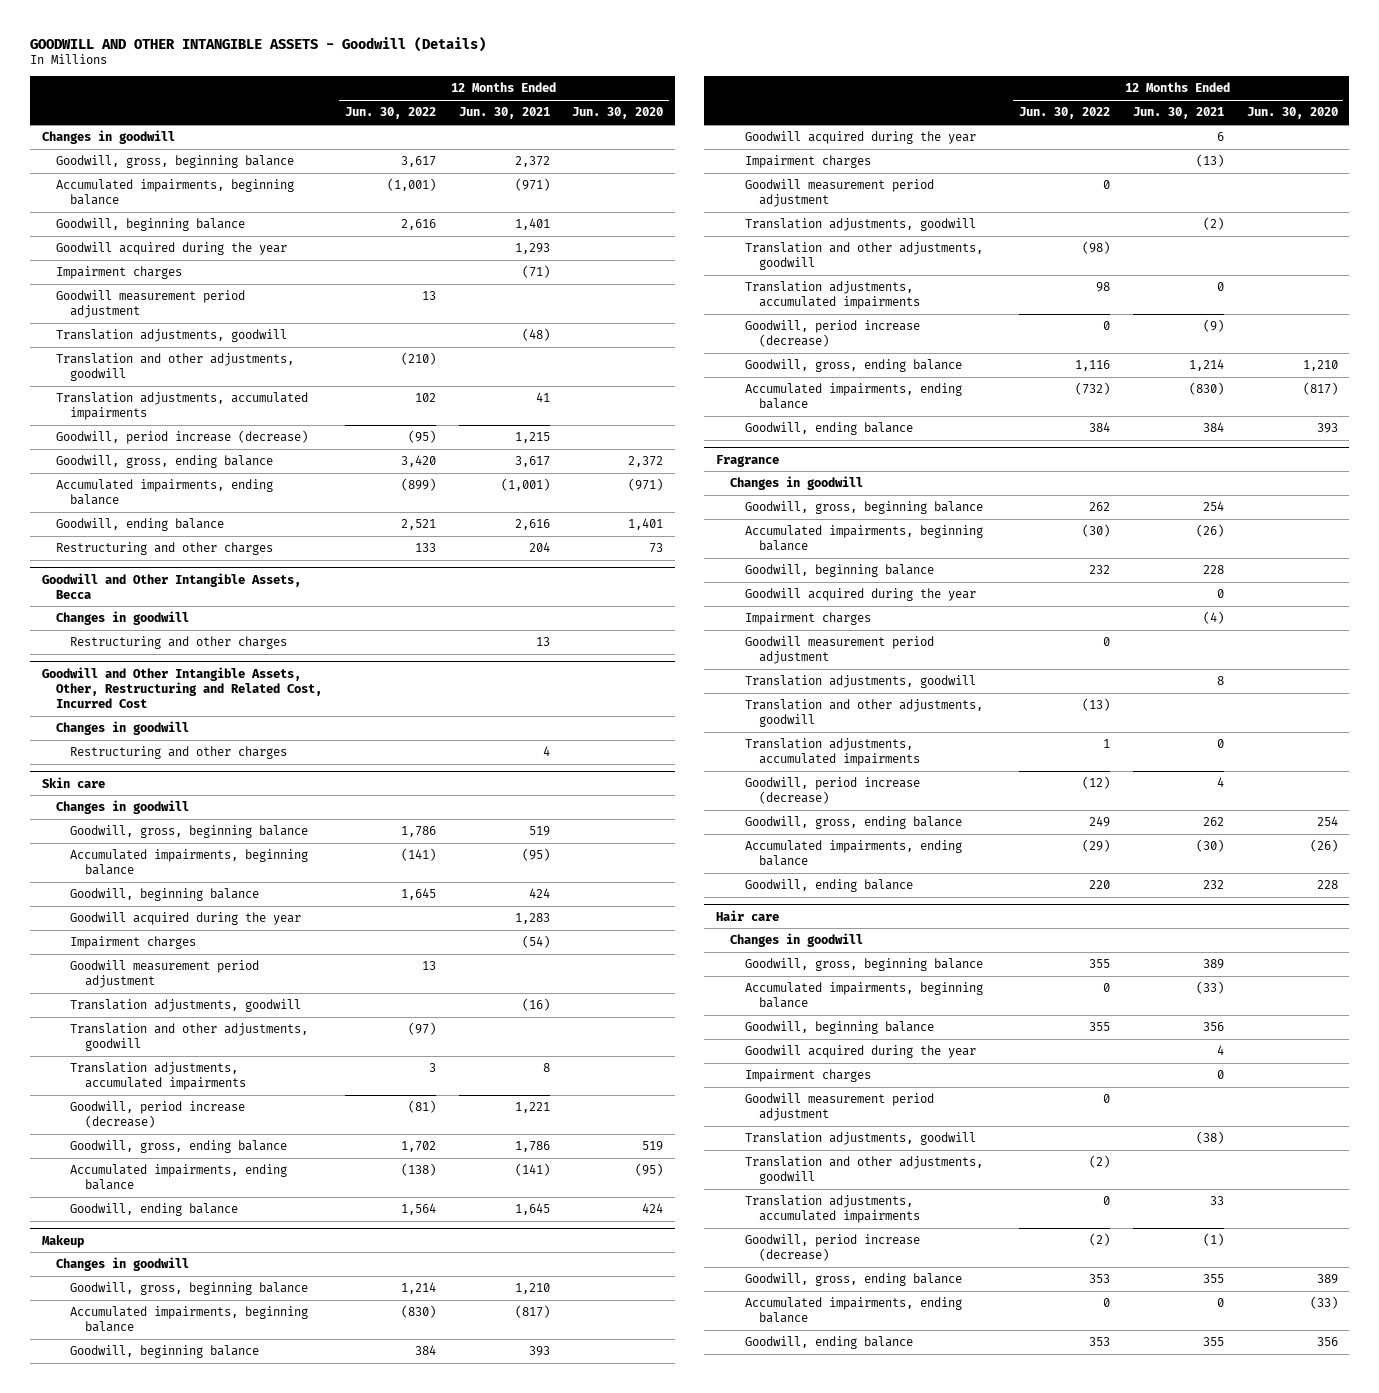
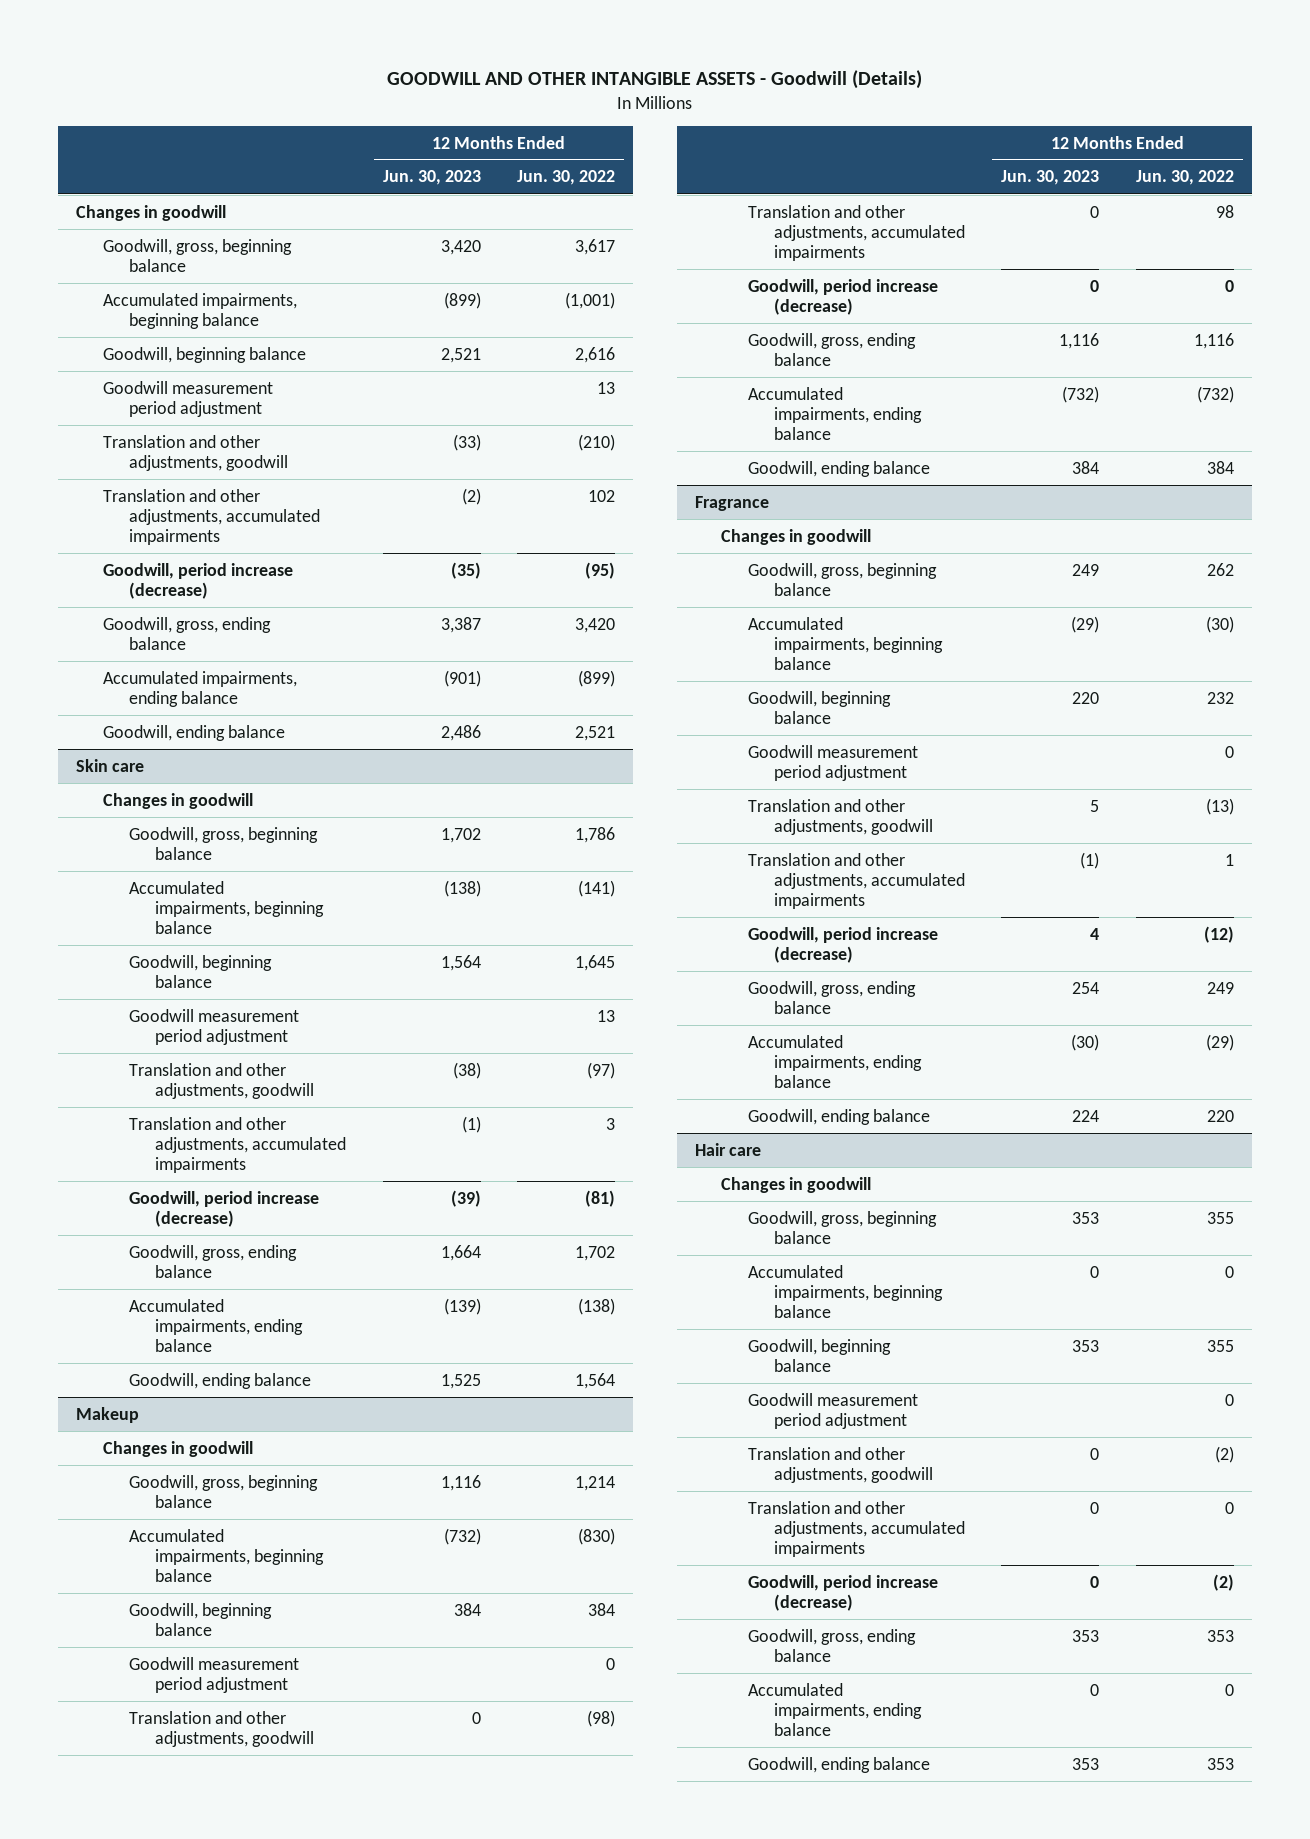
- | 12 Months Ended Jun. 30, 2022 | 12 Months Ended Jun. 30, 2021 | 12 Months Ended Jun. 30, 2020
+ | 12 Months Ended Jun. 30, 2023 | 12 Months Ended Jun. 30, 2022
- Goodwill acquired during the year | | 1,293 |
- Impairment charges | | (71) |
- Translation adjustments, goodwill | | (48) |
- Translation adjustments, accumulated impairments | 102 | 41 |
+ Translation and other adjustments, accumulated impairments | (2) | 102
- Restructuring and other charges | 133 | 204 | 73
- Goodwill and Other Intangible Assets, Becca
- Changes in goodwill
- Restructuring and other charges | | 13 |
- Goodwill and Other Intangible Assets, Other, Restructuring and Related Cost, Incurred Cost
- Changes in goodwill
- Restructuring and other charges | | 4 |
@ Skin care
- Goodwill acquired during the year | | 1,283 |
- Impairment charges | | (54) |
- Translation adjustments, goodwill | | (16) |
- Translation adjustments, accumulated impairments | 3 | 8 |
+ Translation and other adjustments, accumulated impairments | (1) | 3
@ Makeup
- Goodwill acquired during the year | | 6 |
- Impairment charges | | (13) |
- Translation adjustments, goodwill | | (2) |
- Translation adjustments, accumulated impairments | 98 | 0 |
+ Translation and other adjustments, accumulated impairments | 0 | 98
@ Fragrance
- Goodwill acquired during the year | | 0 |
- Impairment charges | | (4) |
- Translation adjustments, goodwill | | 8 |
- Translation adjustments, accumulated impairments | 1 | 0 |
+ Translation and other adjustments, accumulated impairments | (1) | 1
@ Hair care
- Goodwill acquired during the year | | 4 |
- Impairment charges | | 0 |
- Translation adjustments, goodwill | | (38) |
- Translation adjustments, accumulated impairments | 0 | 33 |
+ Translation and other adjustments, accumulated impairments | 0 | 0

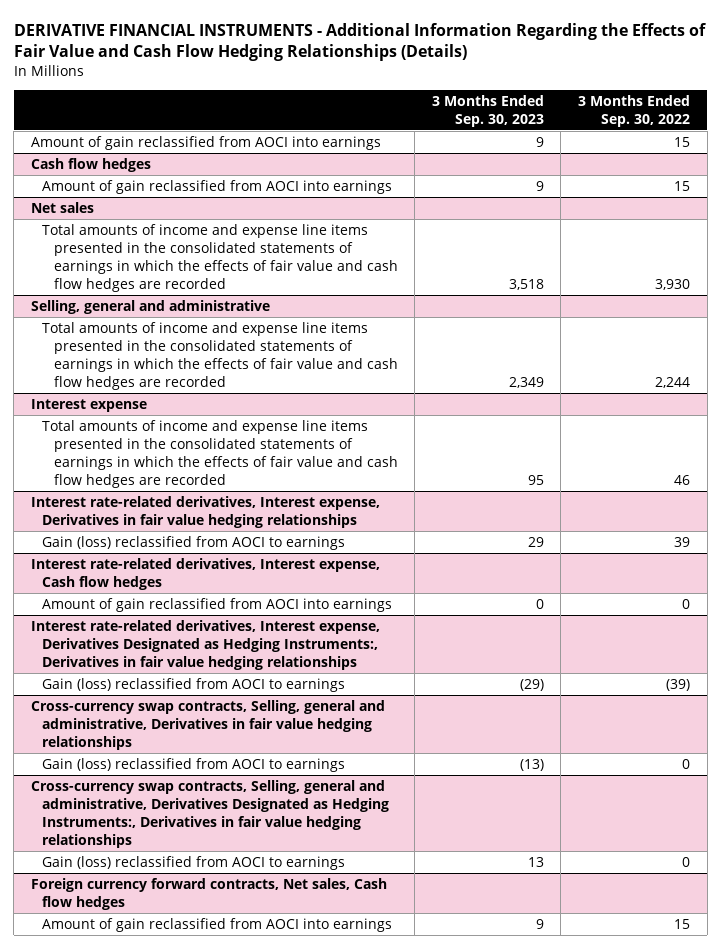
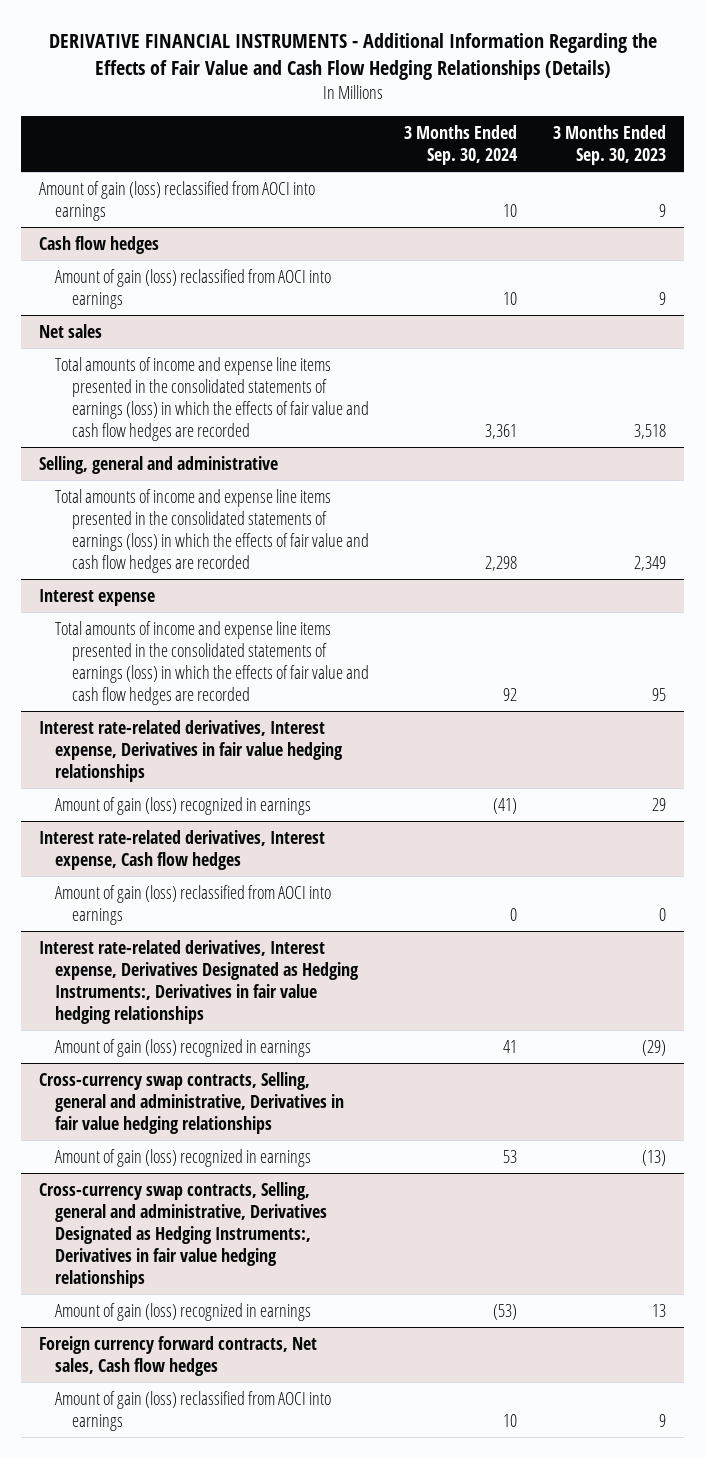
- | 3 Months Ended Sep. 30, 2023 | 3 Months Ended Sep. 30, 2022
+ | 3 Months Ended Sep. 30, 2024 | 3 Months Ended Sep. 30, 2023
- Amount of gain reclassified from AOCI into earnings | 9 | 15
+ Amount of gain (loss) reclassified from AOCI into earnings | 10 | 9
@ Cash flow hedges
- Amount of gain reclassified from AOCI into earnings | 9 | 15
+ Amount of gain (loss) reclassified from AOCI into earnings | 10 | 9
@ Net sales
- Total amounts of income and expense line items presented in the consolidated statements of earnings in which the effects of fair value and cash flow hedges are recorded | 3,518 | 3,930
+ Total amounts of income and expense line items presented in the consolidated statements of earnings (loss) in which the effects of fair value and cash flow hedges are recorded | 3,361 | 3,518
@ Selling, general and administrative
- Total amounts of income and expense line items presented in the consolidated statements of earnings in which the effects of fair value and cash flow hedges are recorded | 2,349 | 2,244
+ Total amounts of income and expense line items presented in the consolidated statements of earnings (loss) in which the effects of fair value and cash flow hedges are recorded | 2,298 | 2,349
@ Interest expense
- Total amounts of income and expense line items presented in the consolidated statements of earnings in which the effects of fair value and cash flow hedges are recorded | 95 | 46
+ Total amounts of income and expense line items presented in the consolidated statements of earnings (loss) in which the effects of fair value and cash flow hedges are recorded | 92 | 95
@ Interest rate-related derivatives, Interest expense, Derivatives in fair value hedging relationships
- Gain (loss) reclassified from AOCI to earnings | 29 | 39
+ Amount of gain (loss) recognized in earnings | (41) | 29
@ Interest rate-related derivatives, Interest expense, Cash flow hedges
- Amount of gain reclassified from AOCI into earnings | 0 | 0
+ Amount of gain (loss) reclassified from AOCI into earnings | 0 | 0
@ Interest rate-related derivatives, Interest expense, Derivatives Designated as Hedging Instruments:, Derivatives in fair value hedging relationships
- Gain (loss) reclassified from AOCI to earnings | (29) | (39)
+ Amount of gain (loss) recognized in earnings | 41 | (29)
@ Cross-currency swap contracts, Selling, general and administrative, Derivatives in fair value hedging relationships
- Gain (loss) reclassified from AOCI to earnings | (13) | 0
+ Amount of gain (loss) recognized in earnings | 53 | (13)
@ Cross-currency swap contracts, Selling, general and administrative, Derivatives Designated as Hedging Instruments:, Derivatives in fair value hedging relationships
- Gain (loss) reclassified from AOCI to earnings | 13 | 0
+ Amount of gain (loss) recognized in earnings | (53) | 13
@ Foreign currency forward contracts, Net sales, Cash flow hedges
- Amount of gain reclassified from AOCI into earnings | 9 | 15
+ Amount of gain (loss) reclassified from AOCI into earnings | 10 | 9

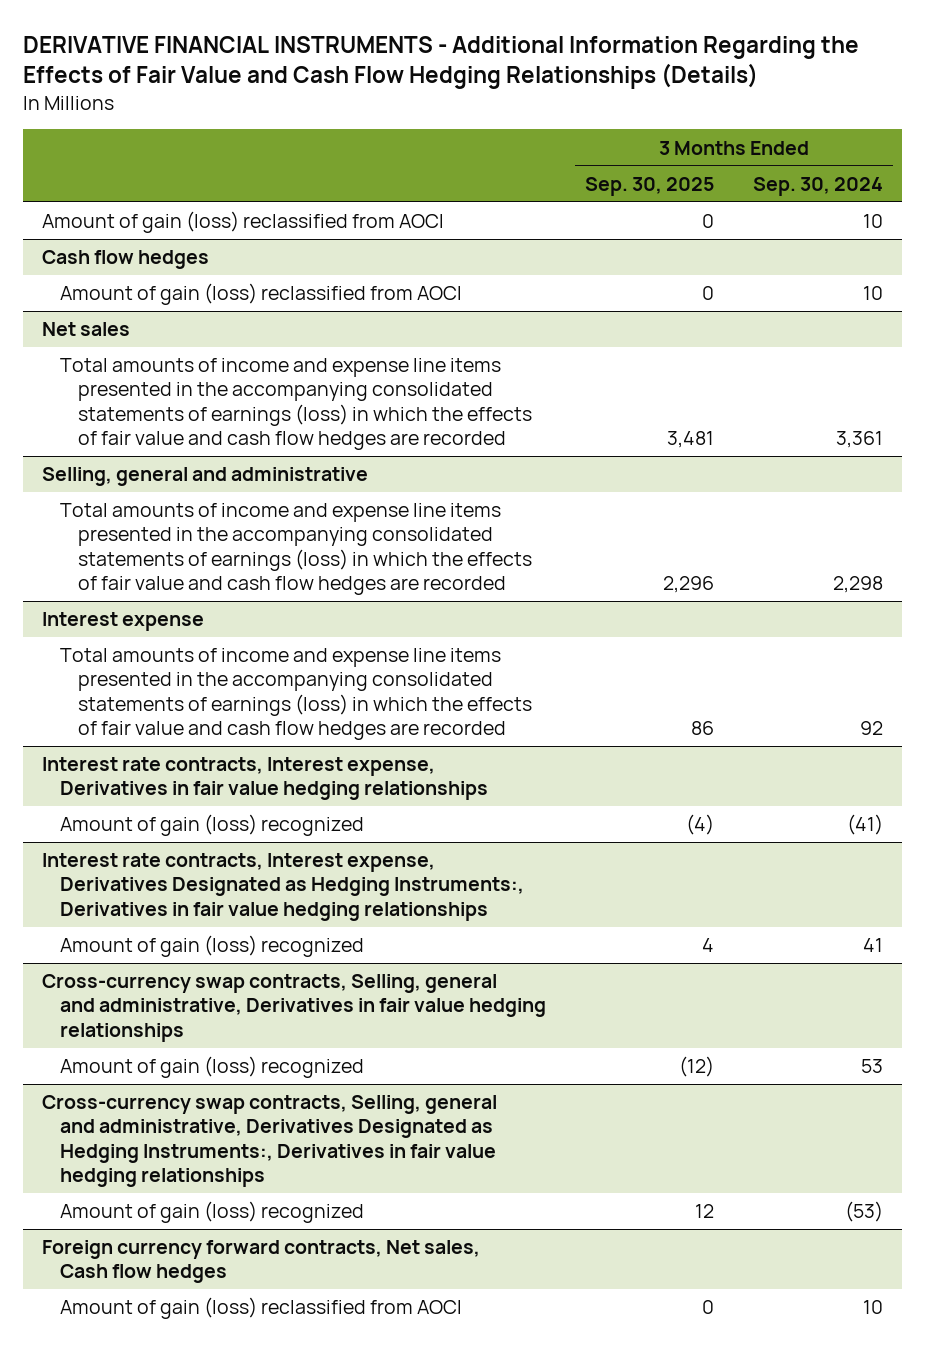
- | 3 Months Ended Sep. 30, 2024 | 3 Months Ended Sep. 30, 2023
+ | 3 Months Ended Sep. 30, 2025 | 3 Months Ended Sep. 30, 2024
- Amount of gain (loss) reclassified from AOCI into earnings | 10 | 9
+ Amount of gain (loss) reclassified from AOCI | 0 | 10
@ Cash flow hedges
- Amount of gain (loss) reclassified from AOCI into earnings | 10 | 9
+ Amount of gain (loss) reclassified from AOCI | 0 | 10
@ Net sales
- Total amounts of income and expense line items presented in the consolidated statements of earnings (loss) in which the effects of fair value and cash flow hedges are recorded | 3,361 | 3,518
+ Total amounts of income and expense line items presented in the accompanying consolidated statements of earnings (loss) in which the effects of fair value and cash flow hedges are recorded | 3,481 | 3,361
@ Selling, general and administrative
- Total amounts of income and expense line items presented in the consolidated statements of earnings (loss) in which the effects of fair value and cash flow hedges are recorded | 2,298 | 2,349
+ Total amounts of income and expense line items presented in the accompanying consolidated statements of earnings (loss) in which the effects of fair value and cash flow hedges are recorded | 2,296 | 2,298
@ Interest expense
- Total amounts of income and expense line items presented in the consolidated statements of earnings (loss) in which the effects of fair value and cash flow hedges are recorded | 92 | 95
- Interest rate-related derivatives, Interest expense, Derivatives in fair value hedging relationships
- Amount of gain (loss) recognized in earnings | (41) | 29
- Interest rate-related derivatives, Interest expense, Cash flow hedges
- Amount of gain (loss) reclassified from AOCI into earnings | 0 | 0
- Interest rate-related derivatives, Interest expense, Derivatives Designated as Hedging Instruments:, Derivatives in fair value hedging relationships
- Amount of gain (loss) recognized in earnings | 41 | (29)
@ Interest expense
+ Total amounts of income and expense line items presented in the accompanying consolidated statements of earnings (loss) in which the effects of fair value and cash flow hedges are recorded | 86 | 92
+ Interest rate contracts, Interest expense, Derivatives in fair value hedging relationships
+ Amount of gain (loss) recognized | (4) | (41)
+ Interest rate contracts, Interest expense, Derivatives Designated as Hedging Instruments:, Derivatives in fair value hedging relationships
+ Amount of gain (loss) recognized | 4 | 41
@ Cross-currency swap contracts, Selling, general and administrative, Derivatives in fair value hedging relationships
- Amount of gain (loss) recognized in earnings | 53 | (13)
+ Amount of gain (loss) recognized | (12) | 53
@ Cross-currency swap contracts, Selling, general and administrative, Derivatives Designated as Hedging Instruments:, Derivatives in fair value hedging relationships
- Amount of gain (loss) recognized in earnings | (53) | 13
+ Amount of gain (loss) recognized | 12 | (53)
@ Foreign currency forward contracts, Net sales, Cash flow hedges
- Amount of gain (loss) reclassified from AOCI into earnings | 10 | 9
+ Amount of gain (loss) reclassified from AOCI | 0 | 10

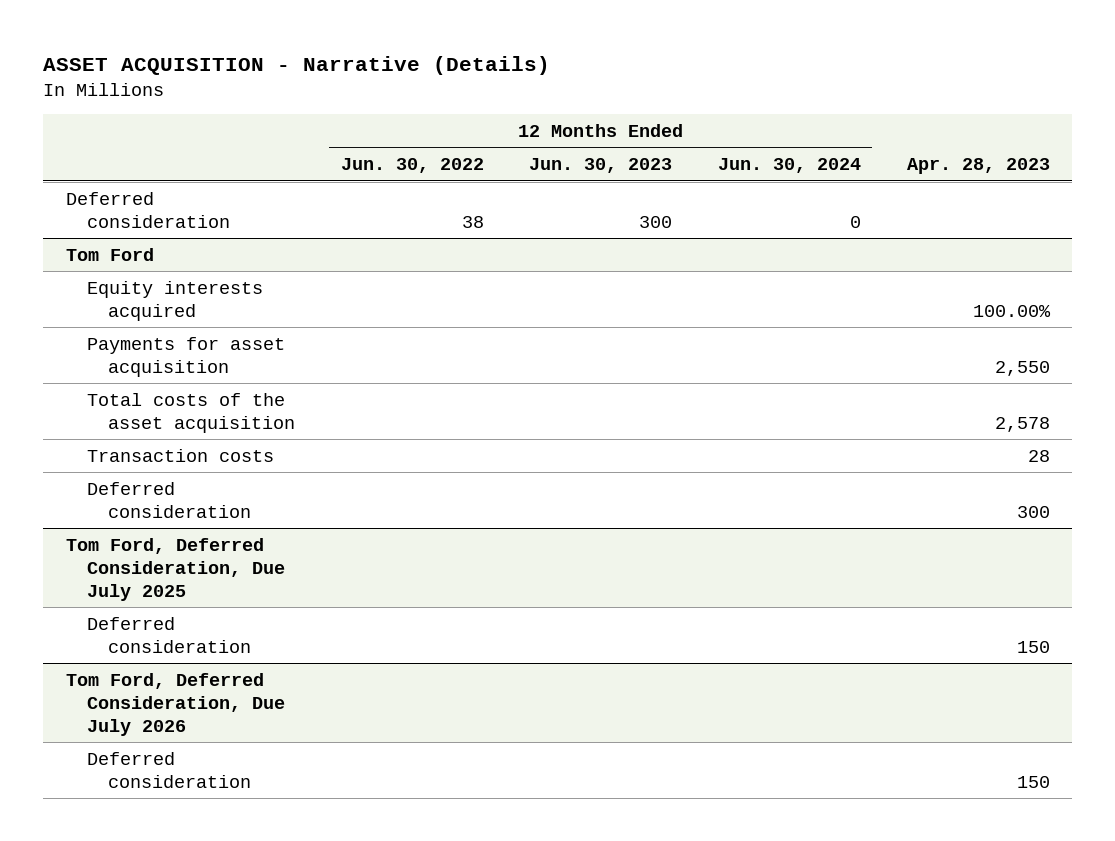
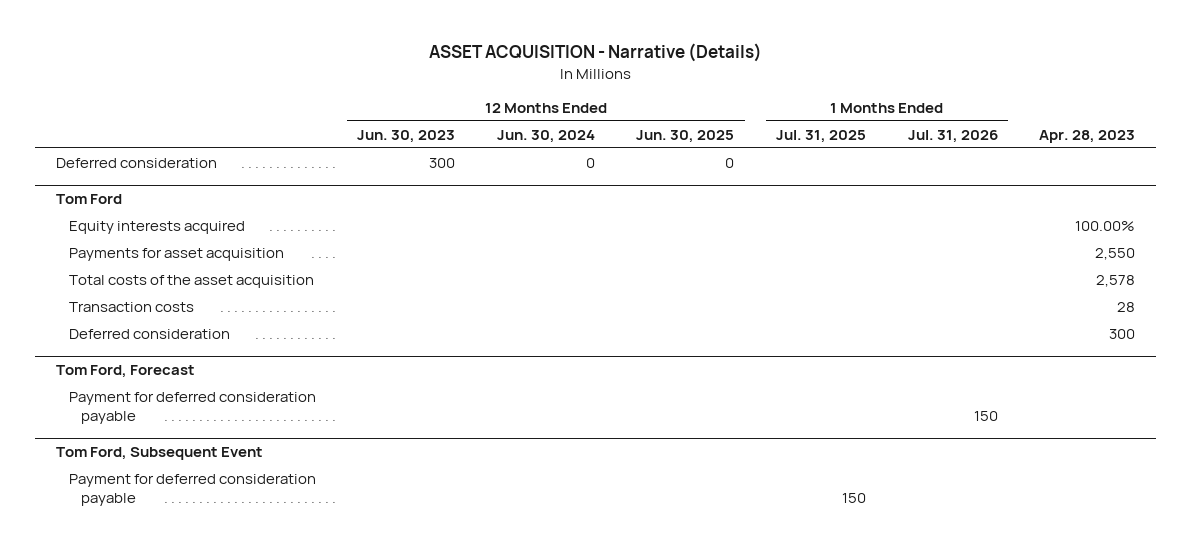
- | 12 Months Ended Jun. 30, 2022 | 12 Months Ended Jun. 30, 2023 | 12 Months Ended Jun. 30, 2024 | Apr. 28, 2023
+ | 12 Months Ended Jun. 30, 2023 | 12 Months Ended Jun. 30, 2024 | 12 Months Ended Jun. 30, 2025 | 1 Months Ended Jul. 31, 2025 | 1 Months Ended Jul. 31, 2026 | Apr. 28, 2023
- Tom Ford, Deferred Consideration, Due July 2025
- Deferred consideration | | | | 150
- Tom Ford, Deferred Consideration, Due July 2026
- Deferred consideration | | | | 150
+ Tom Ford, Forecast
+ Payment for deferred consideration payable | | | | | 150 |
+ Tom Ford, Subsequent Event
+ Payment for deferred consideration payable | | | | 150 | |

